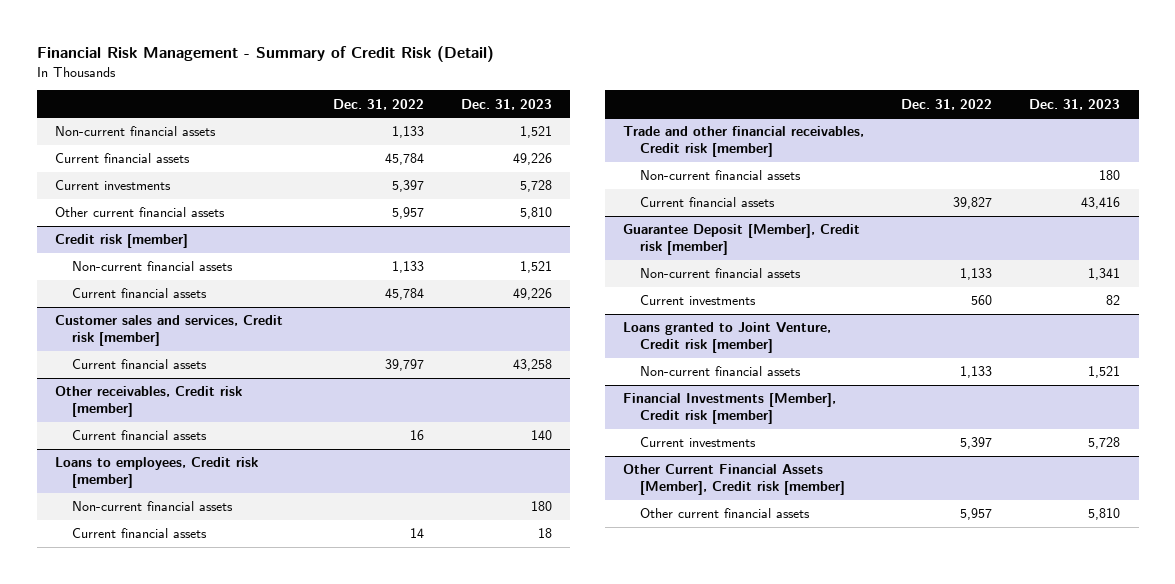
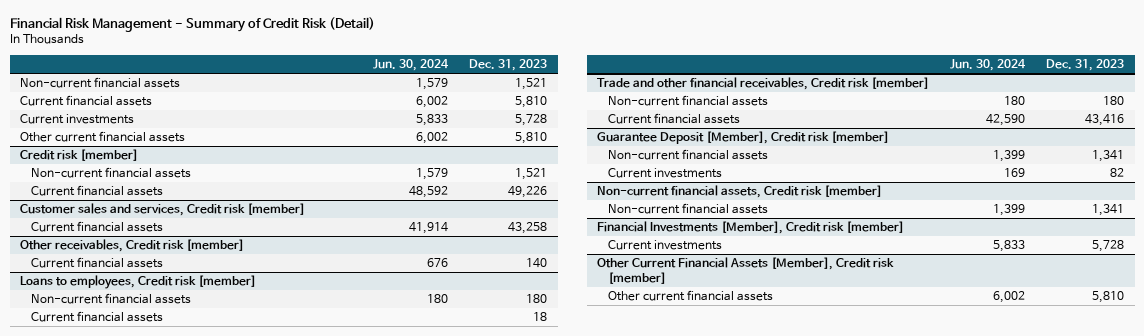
- | Dec. 31, 2022 | Dec. 31, 2023
+ | Jun. 30, 2024 | Dec. 31, 2023
- Current financial assets | 45,784 | 49,226
+ Current financial assets | 6,002 | 5,810
- Loans granted to Joint Venture, Credit risk [member]
- Non-current financial assets | 1,133 | 1,521
+ Non-current financial assets, Credit risk [member]
+ Non-current financial assets | 1,399 | 1,341

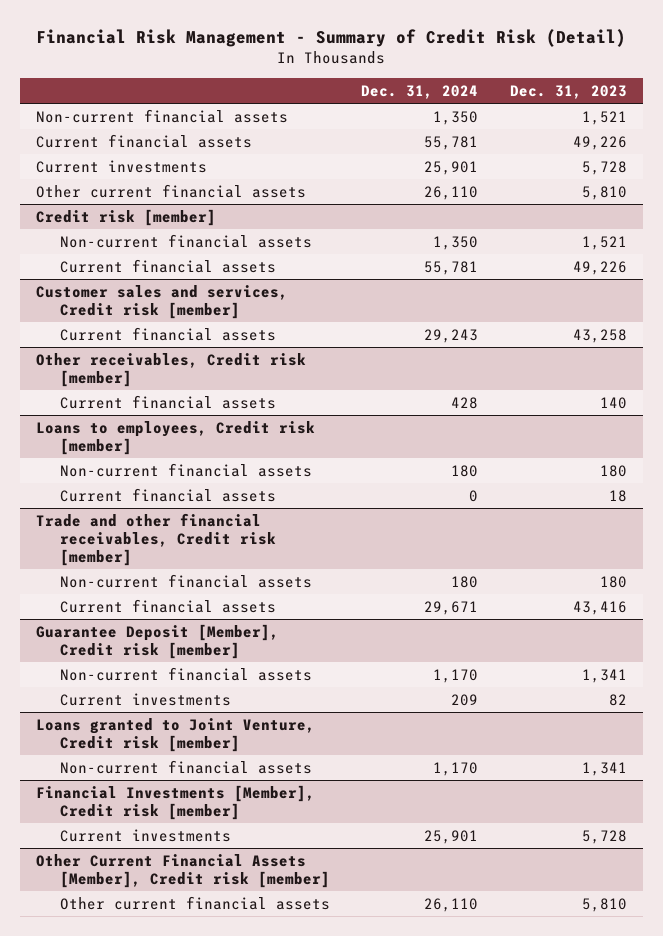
- | Jun. 30, 2024 | Dec. 31, 2023
+ | Dec. 31, 2024 | Dec. 31, 2023
- Current financial assets | 6,002 | 5,810
+ Current financial assets | 55,781 | 49,226
- Non-current financial assets, Credit risk [member]
+ Loans granted to Joint Venture, Credit risk [member]

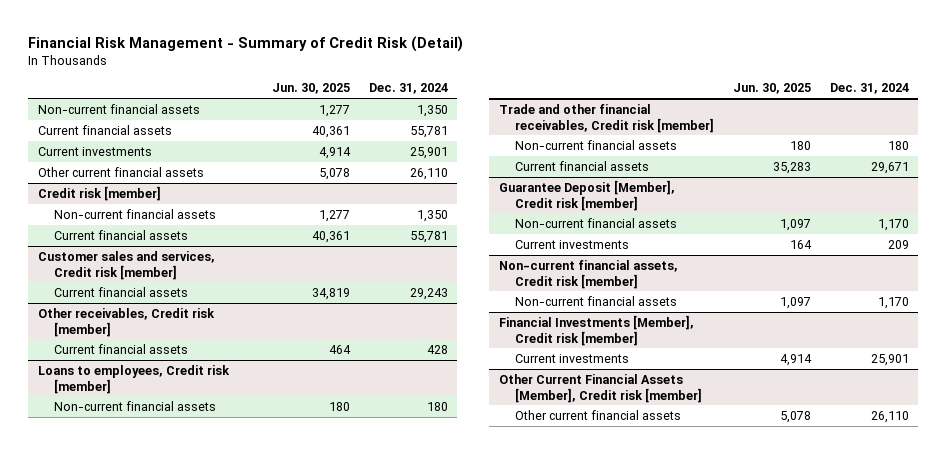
- | Dec. 31, 2024 | Dec. 31, 2023
+ | Jun. 30, 2025 | Dec. 31, 2024
@ Loans to employees, Credit risk [member]
- Current financial assets | 0 | 18
- Loans granted to Joint Venture, Credit risk [member]
+ Non-current financial assets, Credit risk [member]

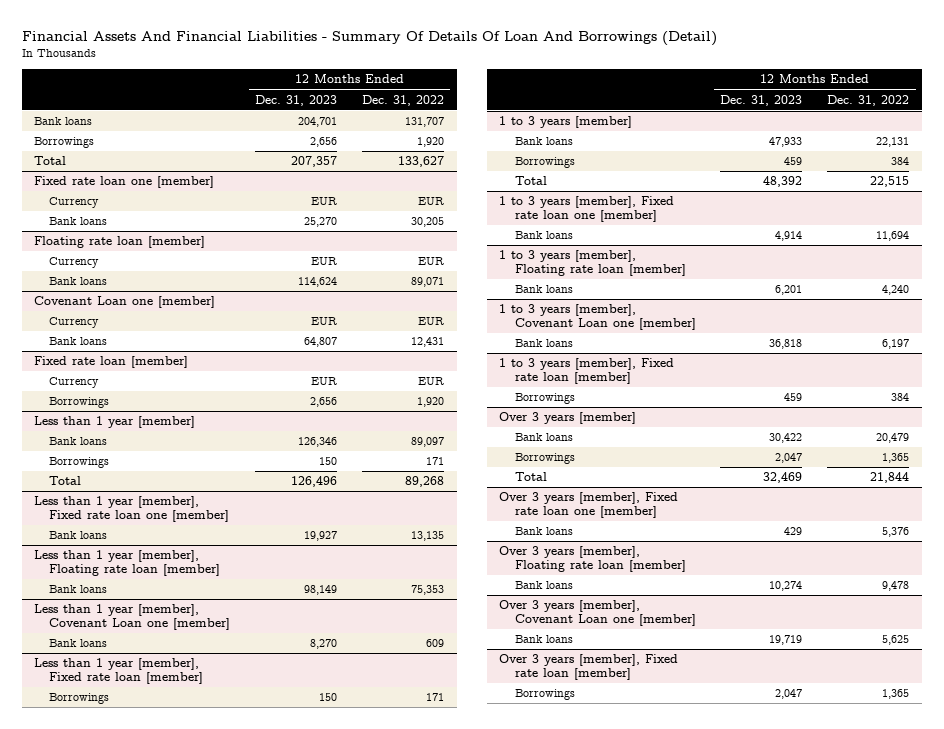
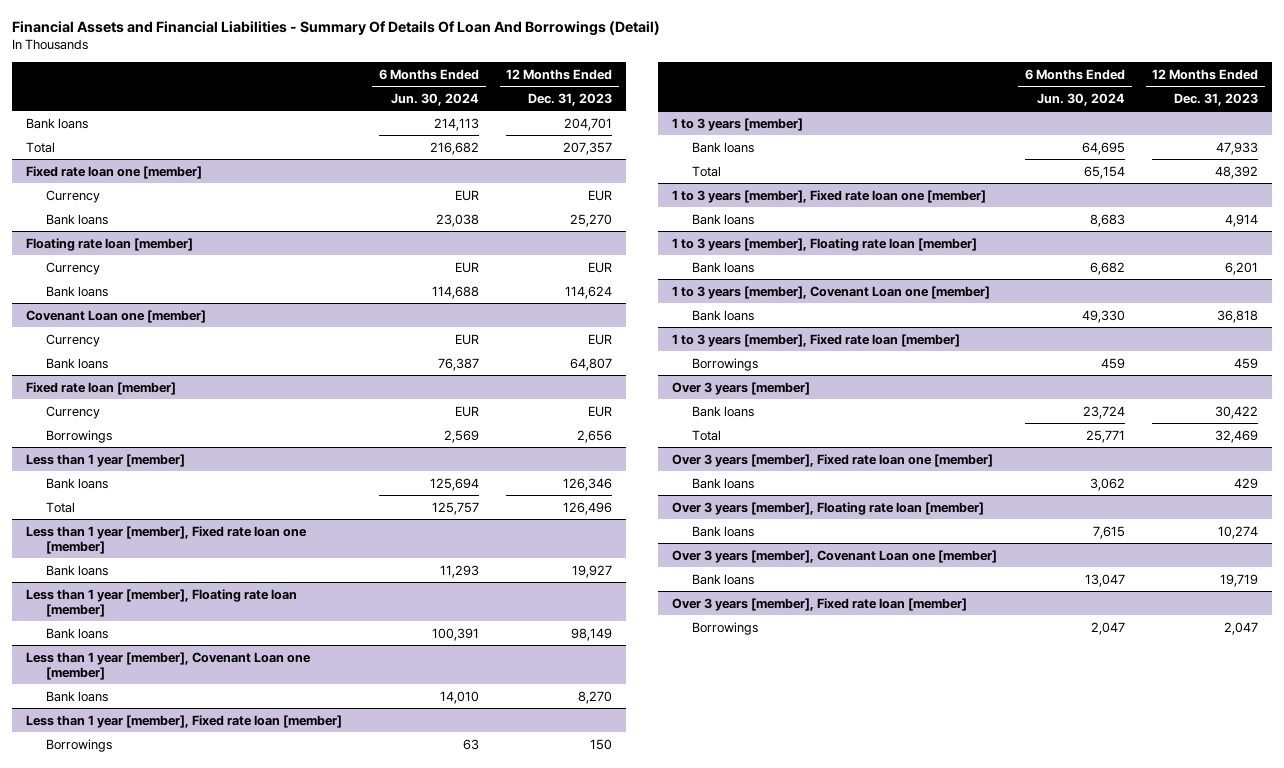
- Financial Assets And Financial Liabilities - Summary Of Details Of Loan And Borrowings (Detail)
+ Financial Assets and Financial Liabilities - Summary Of Details Of Loan And Borrowings (Detail)
- | 12 Months Ended Dec. 31, 2023 | 12 Months Ended Dec. 31, 2022
+ | 6 Months Ended Jun. 30, 2024 | 12 Months Ended Dec. 31, 2023
- Borrowings | 2,656 | 1,920
@ Less than 1 year [member]
- Borrowings | 150 | 171
@ 1 to 3 years [member]
- Borrowings | 459 | 384
@ Over 3 years [member]
- Borrowings | 2,047 | 1,365

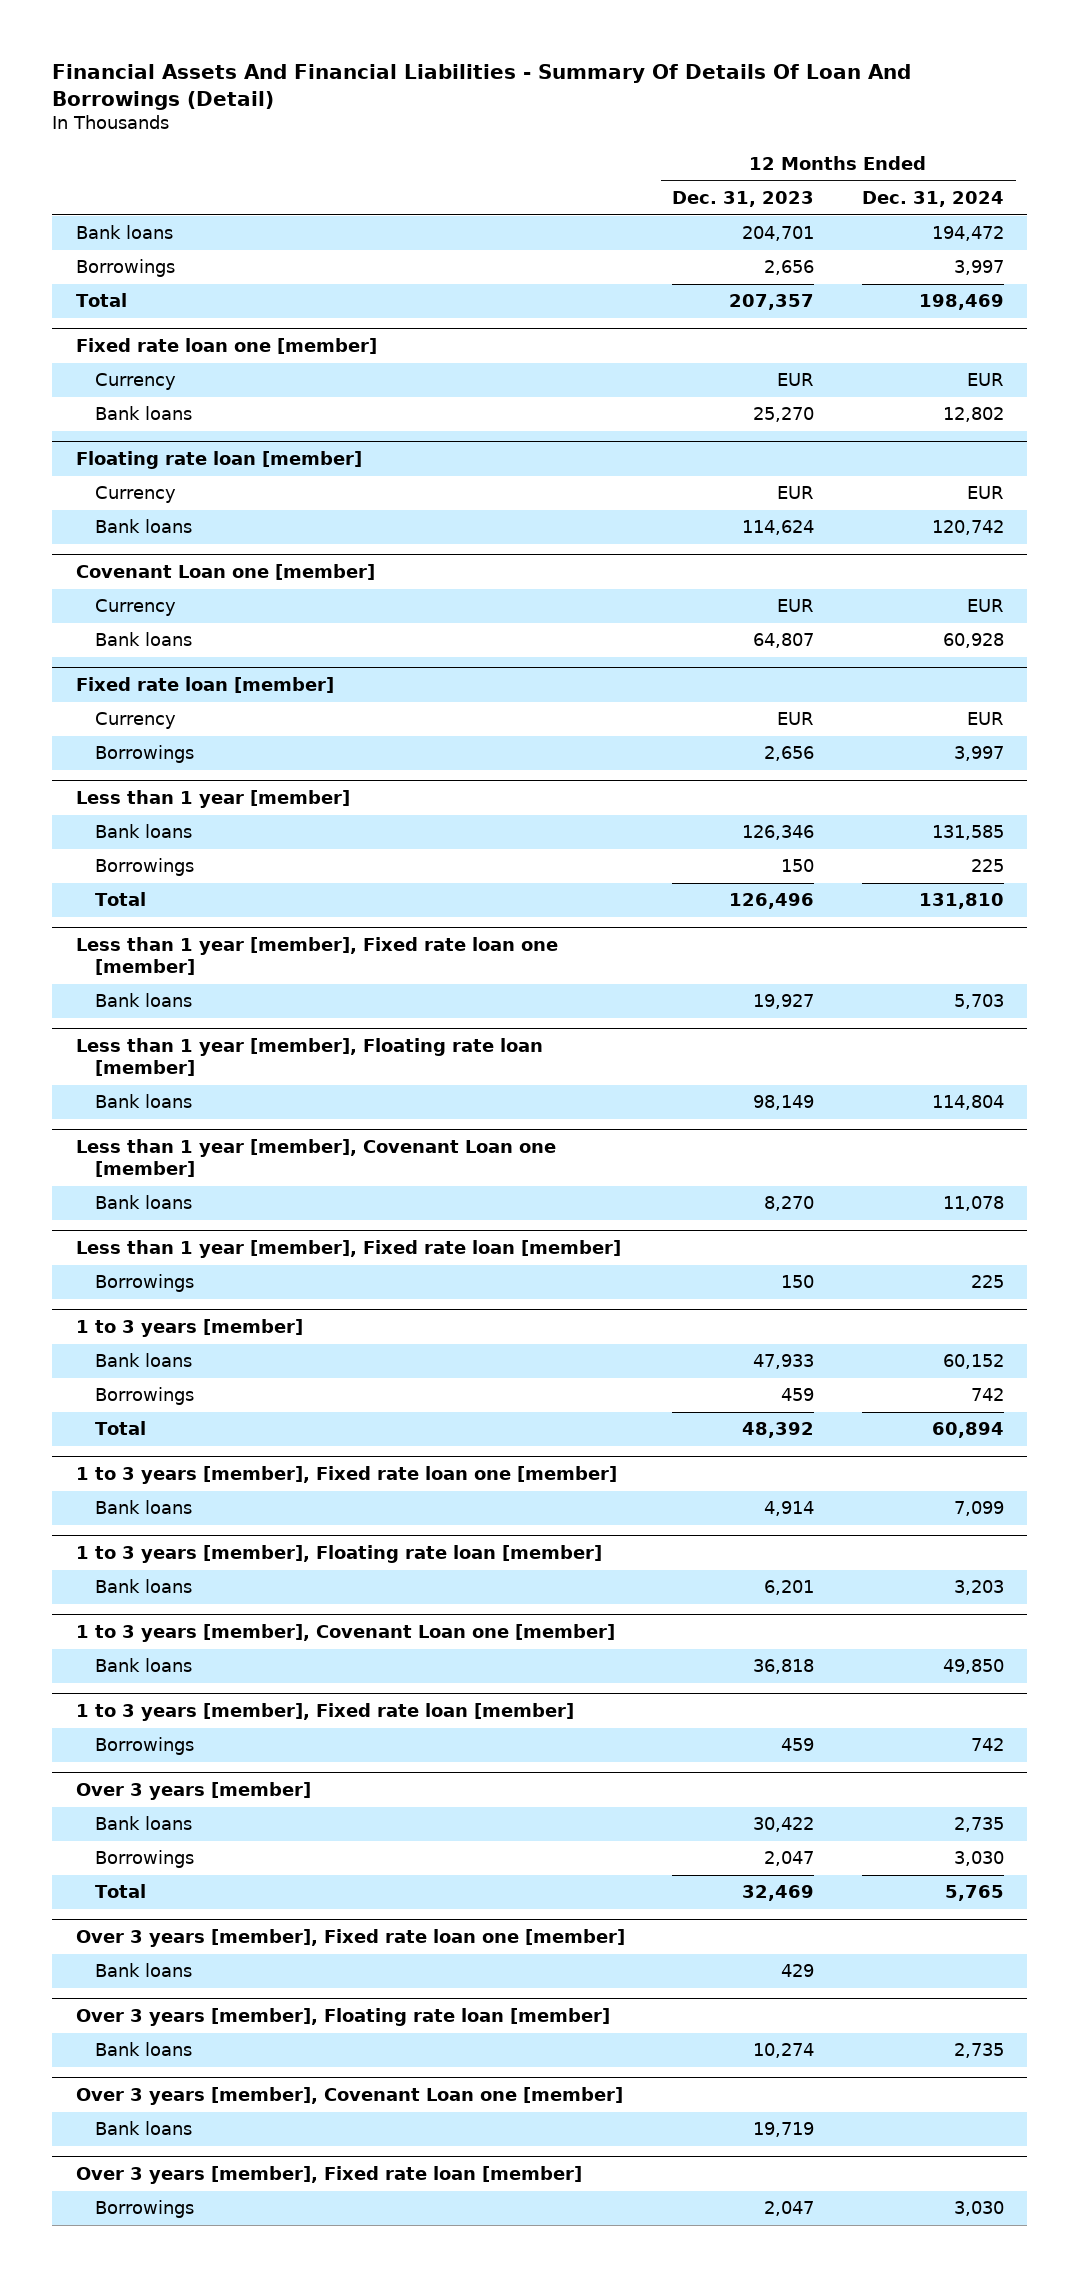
- Financial Assets and Financial Liabilities - Summary Of Details Of Loan And Borrowings (Detail)
+ Financial Assets And Financial Liabilities - Summary Of Details Of Loan And Borrowings (Detail)
- | 6 Months Ended Jun. 30, 2024 | 12 Months Ended Dec. 31, 2023
+ | 12 Months Ended Dec. 31, 2023 | 12 Months Ended Dec. 31, 2024
+ Borrowings | 2,656 | 3,997
@ Less than 1 year [member]
+ Borrowings | 150 | 225
@ 1 to 3 years [member]
+ Borrowings | 459 | 742
@ Over 3 years [member]
+ Borrowings | 2,047 | 3,030

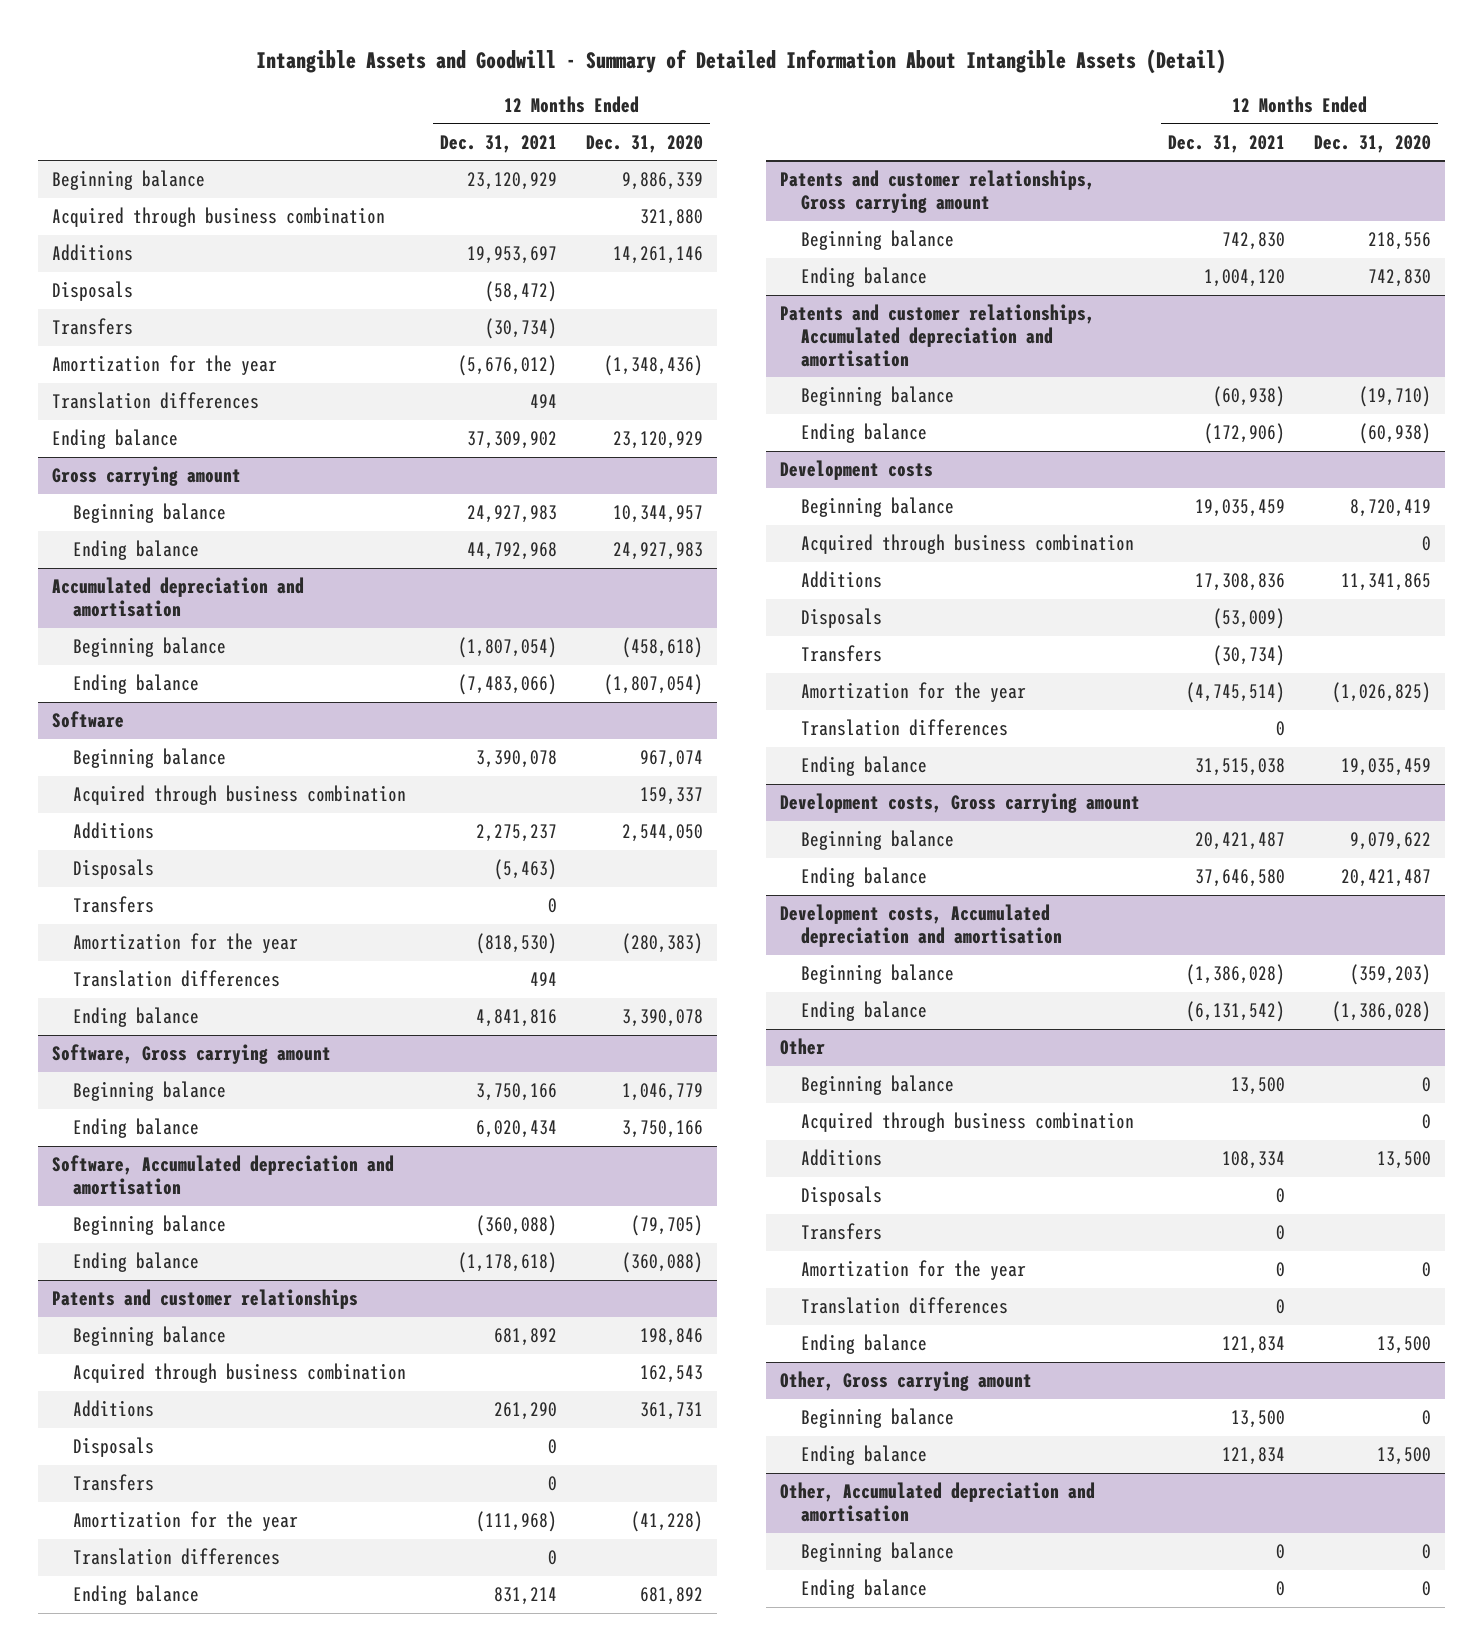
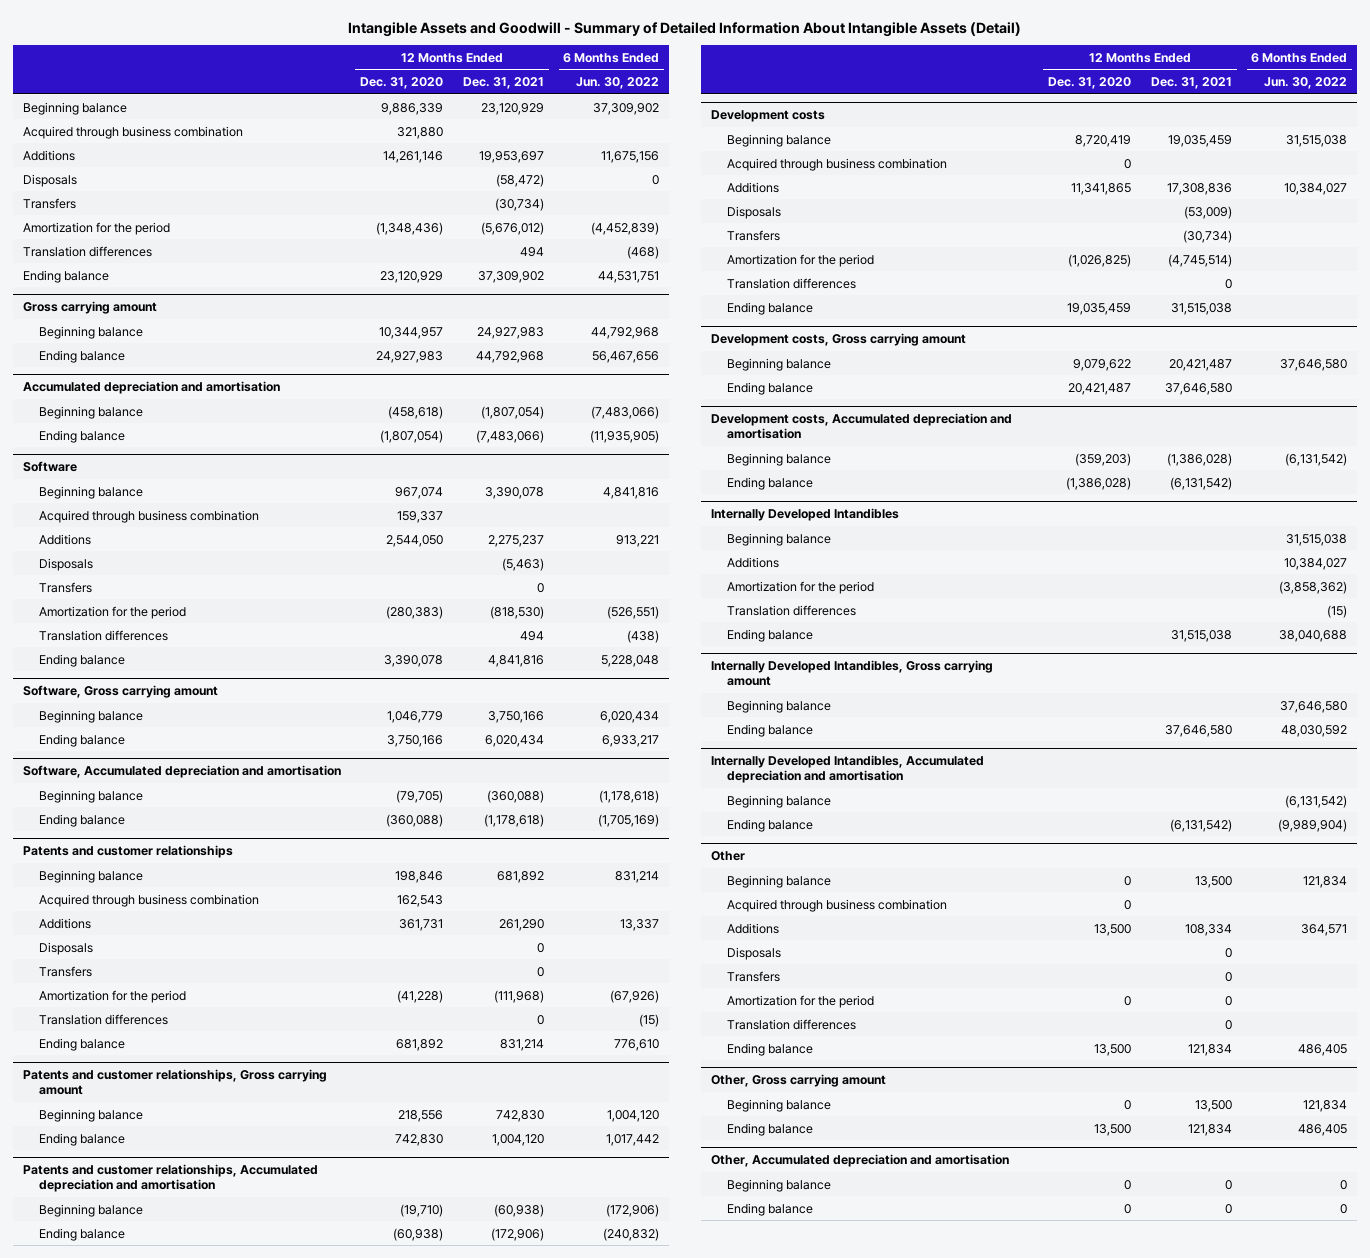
- | 12 Months Ended Dec. 31, 2021 | 12 Months Ended Dec. 31, 2020
+ | 12 Months Ended Dec. 31, 2020 | 12 Months Ended Dec. 31, 2021 | 6 Months Ended Jun. 30, 2022
- Amortization for the year | (5,676,012) | (1,348,436)
+ Amortization for the period | (1,348,436) | (5,676,012) | (4,452,839)
@ Software
- Amortization for the year | (818,530) | (280,383)
+ Amortization for the period | (280,383) | (818,530) | (526,551)
@ Patents and customer relationships
- Amortization for the year | (111,968) | (41,228)
+ Amortization for the period | (41,228) | (111,968) | (67,926)
@ Development costs
- Amortization for the year | (4,745,514) | (1,026,825)
+ Amortization for the period | (1,026,825) | (4,745,514) |
+ Internally Developed Intandibles
+ Beginning balance | | | 31,515,038
+ Additions | | | 10,384,027
+ Amortization for the period | | | (3,858,362)
+ Translation differences | | | (15)
+ Ending balance | | 31,515,038 | 38,040,688
+ Internally Developed Intandibles, Gross carrying amount
+ Beginning balance | | | 37,646,580
+ Ending balance | | 37,646,580 | 48,030,592
+ Internally Developed Intandibles, Accumulated depreciation and amortisation
+ Beginning balance | | | (6,131,542)
+ Ending balance | | (6,131,542) | (9,989,904)
@ Other
- Amortization for the year | 0 | 0
+ Amortization for the period | 0 | 0 |

